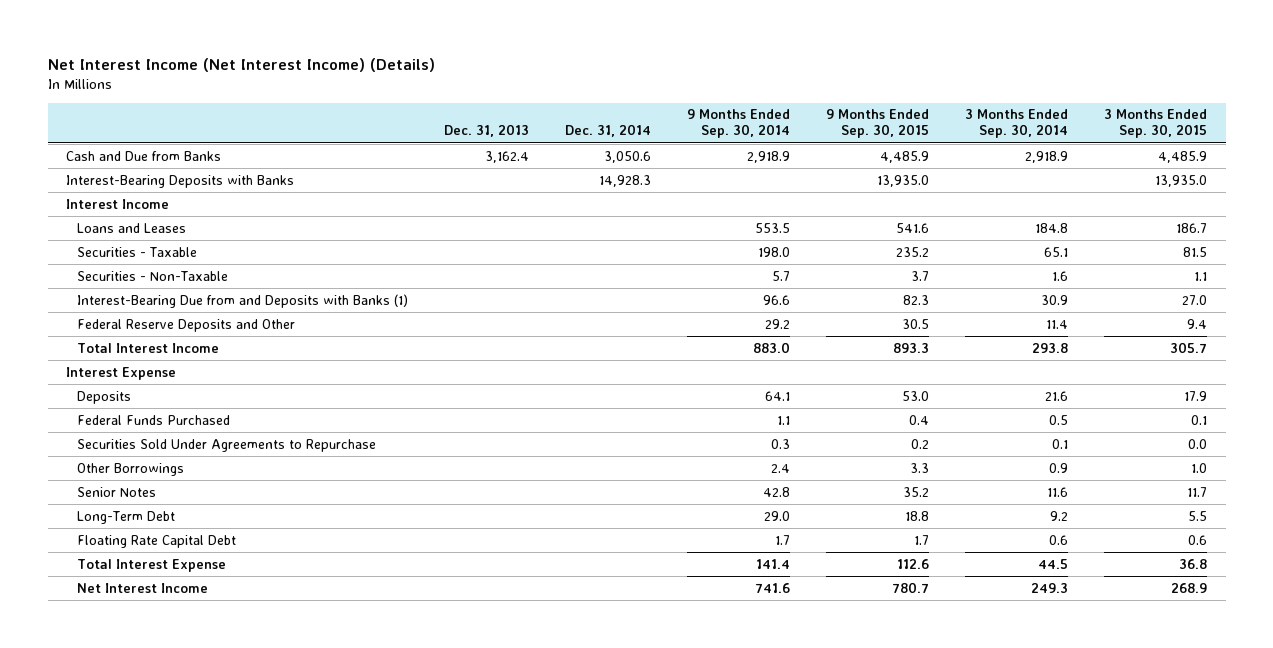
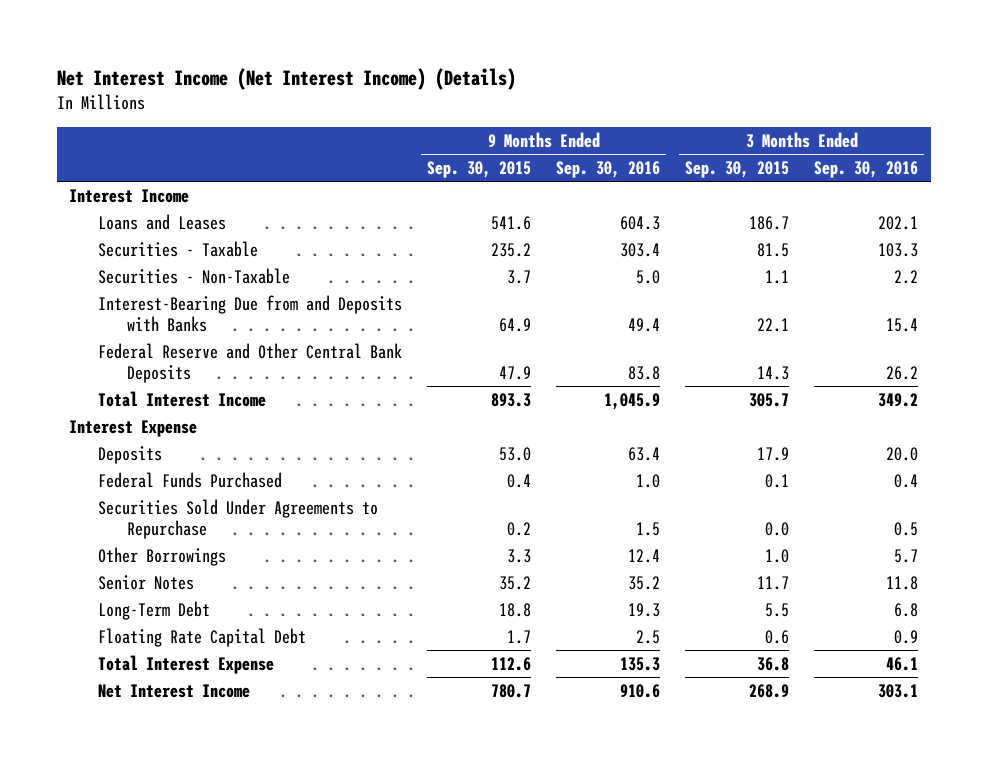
- | Dec. 31, 2013 | Dec. 31, 2014 | 9 Months Ended Sep. 30, 2014 | 9 Months Ended Sep. 30, 2015 | 3 Months Ended Sep. 30, 2014 | 3 Months Ended Sep. 30, 2015
+ | 9 Months Ended Sep. 30, 2015 | 9 Months Ended Sep. 30, 2016 | 3 Months Ended Sep. 30, 2015 | 3 Months Ended Sep. 30, 2016
- Cash and Due from Banks | 3,162.4 | 3,050.6 | 2,918.9 | 4,485.9 | 2,918.9 | 4,485.9
- Interest-Bearing Deposits with Banks | | 14,928.3 | | 13,935.0 | | 13,935.0
- Interest-Bearing Due from and Deposits with Banks (1) | | | 96.6 | 82.3 | 30.9 | 27.0
- Federal Reserve Deposits and Other | | | 29.2 | 30.5 | 11.4 | 9.4
+ Interest-Bearing Due from and Deposits with Banks | 64.9 | 49.4 | 22.1 | 15.4
+ Federal Reserve and Other Central Bank Deposits | 47.9 | 83.8 | 14.3 | 26.2

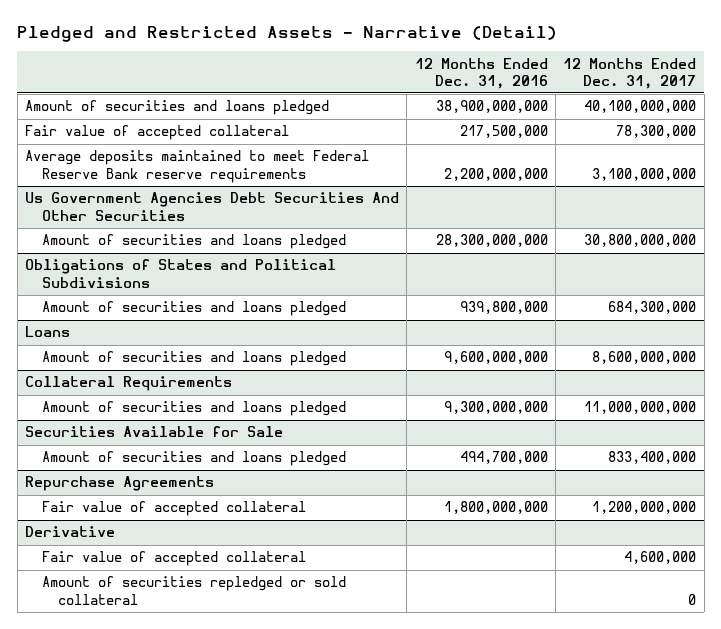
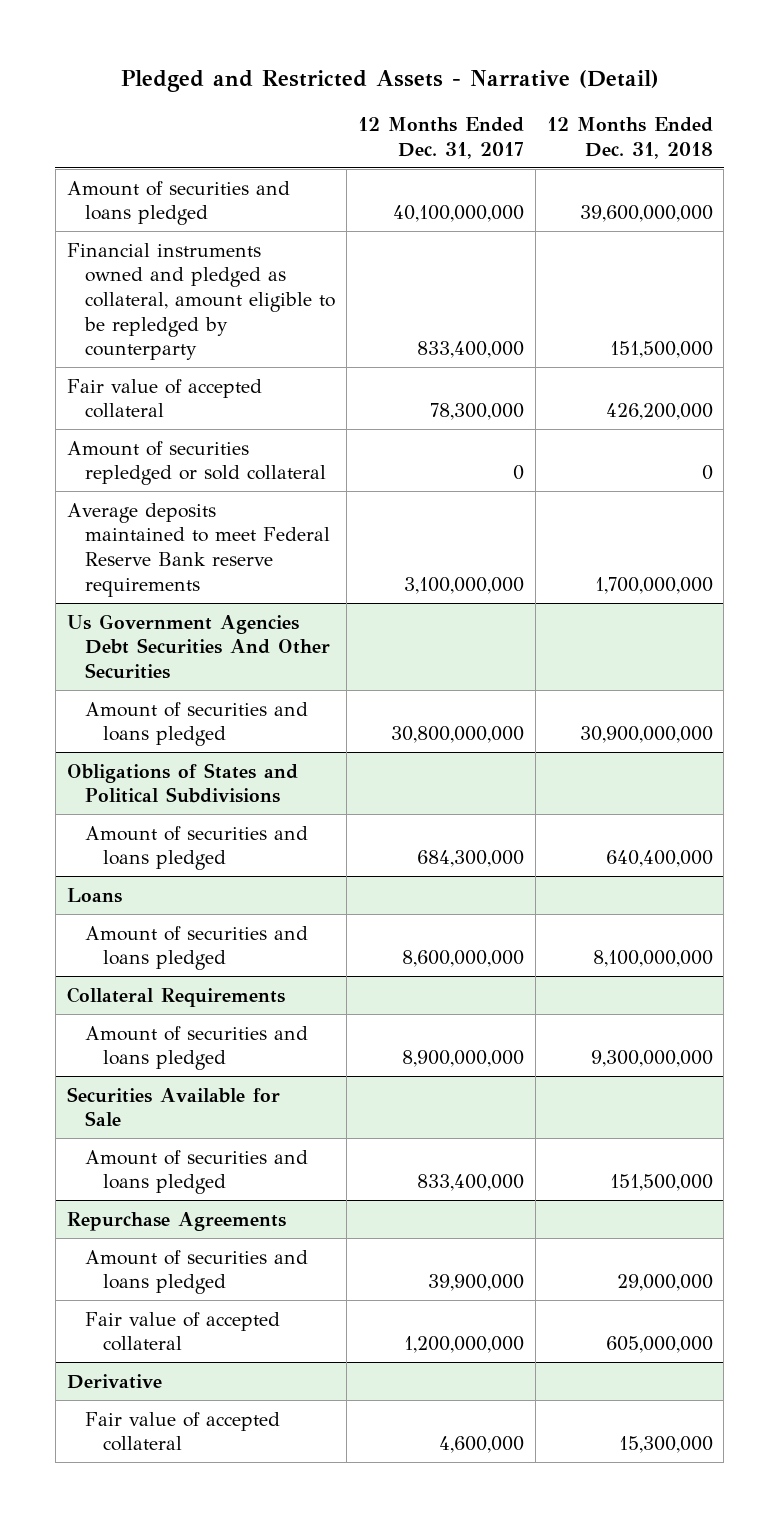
- | 12 Months Ended Dec. 31, 2016 | 12 Months Ended Dec. 31, 2017
+ | 12 Months Ended Dec. 31, 2017 | 12 Months Ended Dec. 31, 2018
+ Financial instruments owned and pledged as collateral, amount eligible to be repledged by counterparty | 833,400,000 | 151,500,000
+ Amount of securities repledged or sold collateral | 0 | 0
@ Collateral Requirements
- Amount of securities and loans pledged | 9,300,000,000 | 11,000,000,000
+ Amount of securities and loans pledged | 8,900,000,000 | 9,300,000,000
@ Repurchase Agreements
+ Amount of securities and loans pledged | 39,900,000 | 29,000,000
@ Derivative
- Amount of securities repledged or sold collateral | | 0

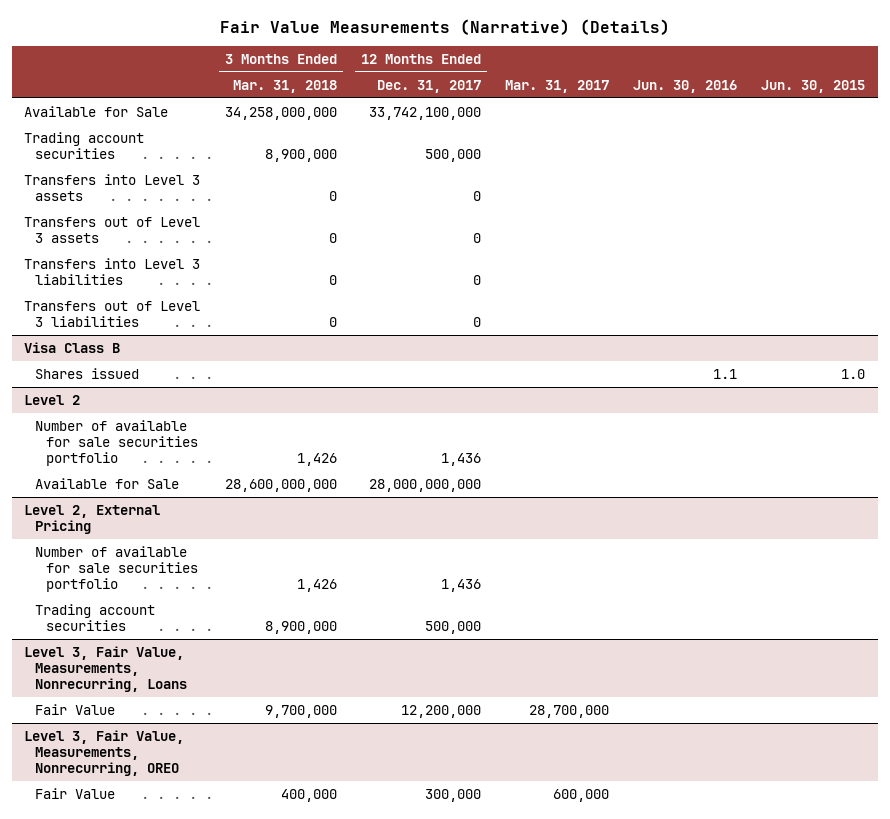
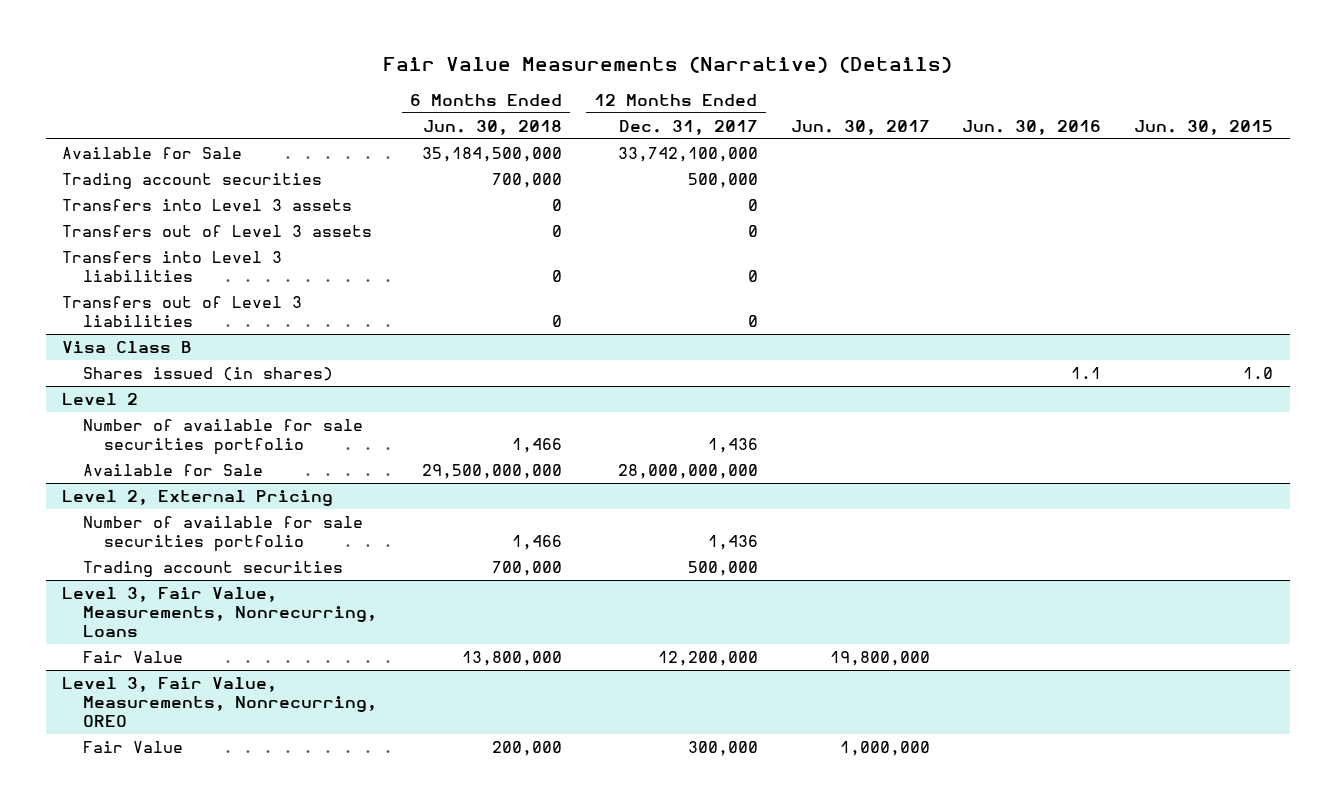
- | 3 Months Ended Mar. 31, 2018 | 12 Months Ended Dec. 31, 2017 | Mar. 31, 2017 | Jun. 30, 2016 | Jun. 30, 2015
+ | 6 Months Ended Jun. 30, 2018 | 12 Months Ended Dec. 31, 2017 | Jun. 30, 2017 | Jun. 30, 2016 | Jun. 30, 2015
@ Visa Class B
- Shares issued | | | | 1.1 | 1.0
+ Shares issued (in shares) | | | | 1.1 | 1.0

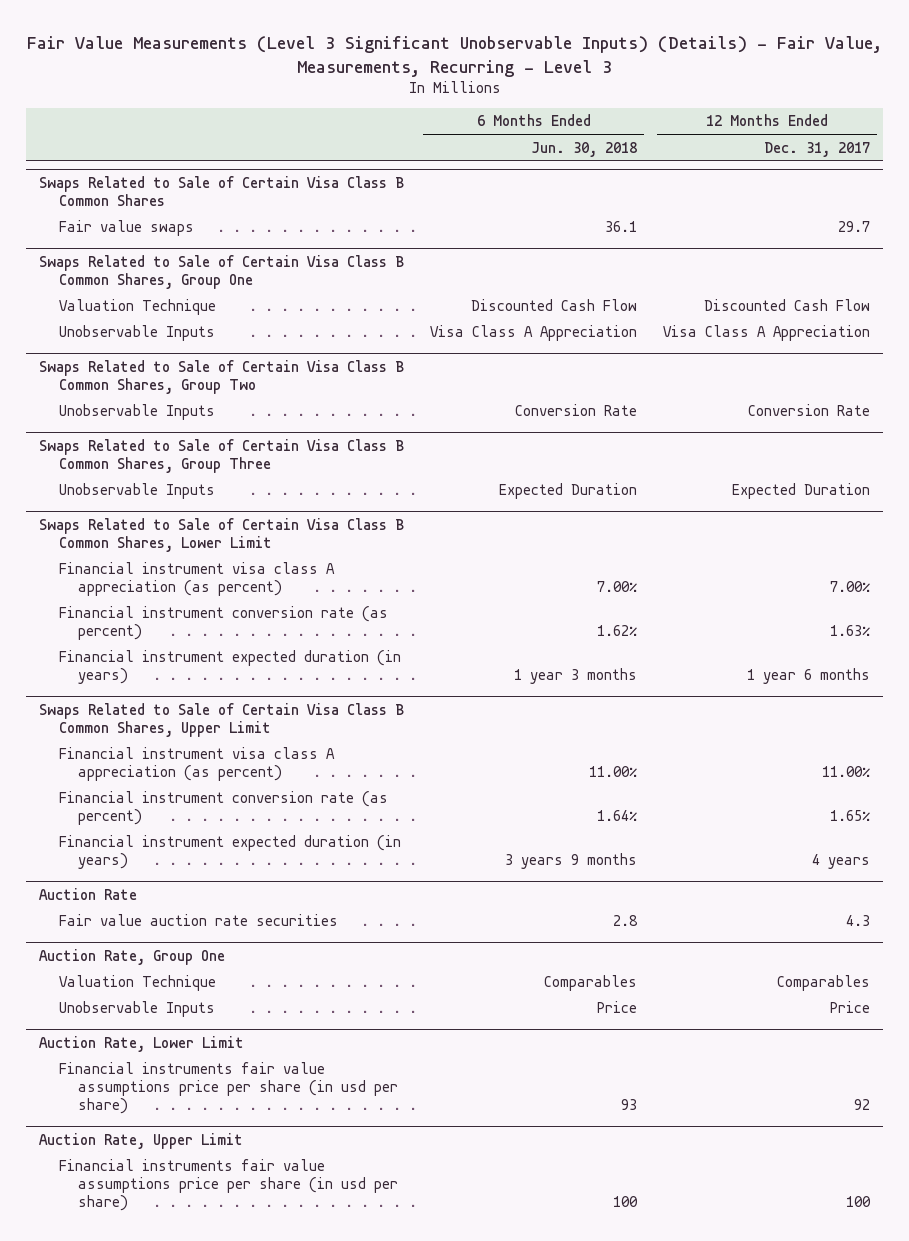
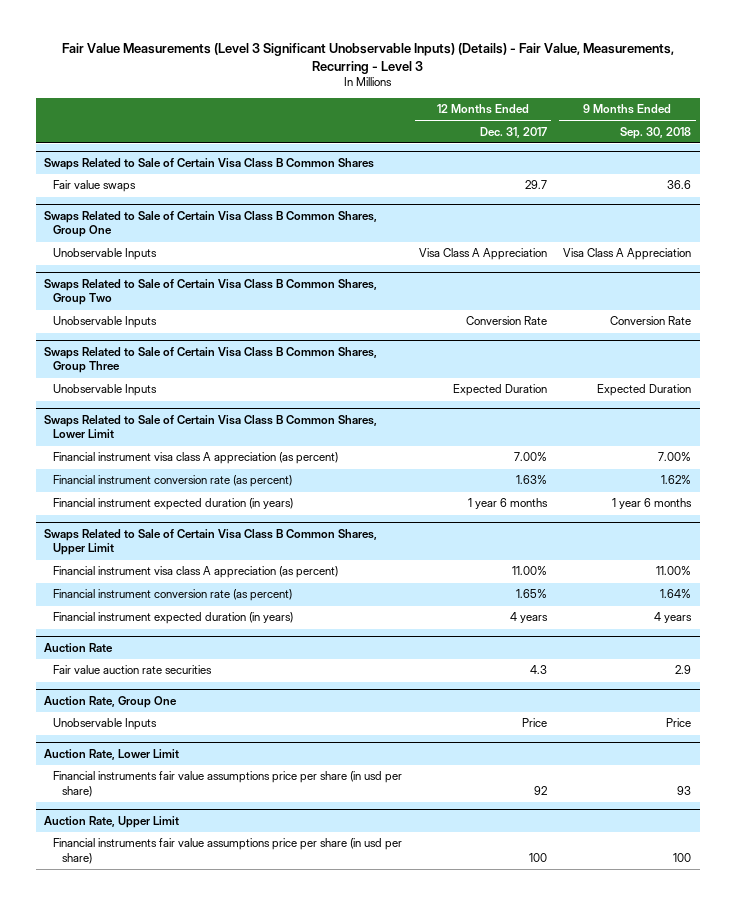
- | 6 Months Ended Jun. 30, 2018 | 12 Months Ended Dec. 31, 2017
+ | 12 Months Ended Dec. 31, 2017 | 9 Months Ended Sep. 30, 2018
@ Swaps Related to Sale of Certain Visa Class B Common Shares, Group One
- Valuation Technique | Discounted Cash Flow | Discounted Cash Flow
@ Auction Rate, Group One
- Valuation Technique | Comparables | Comparables

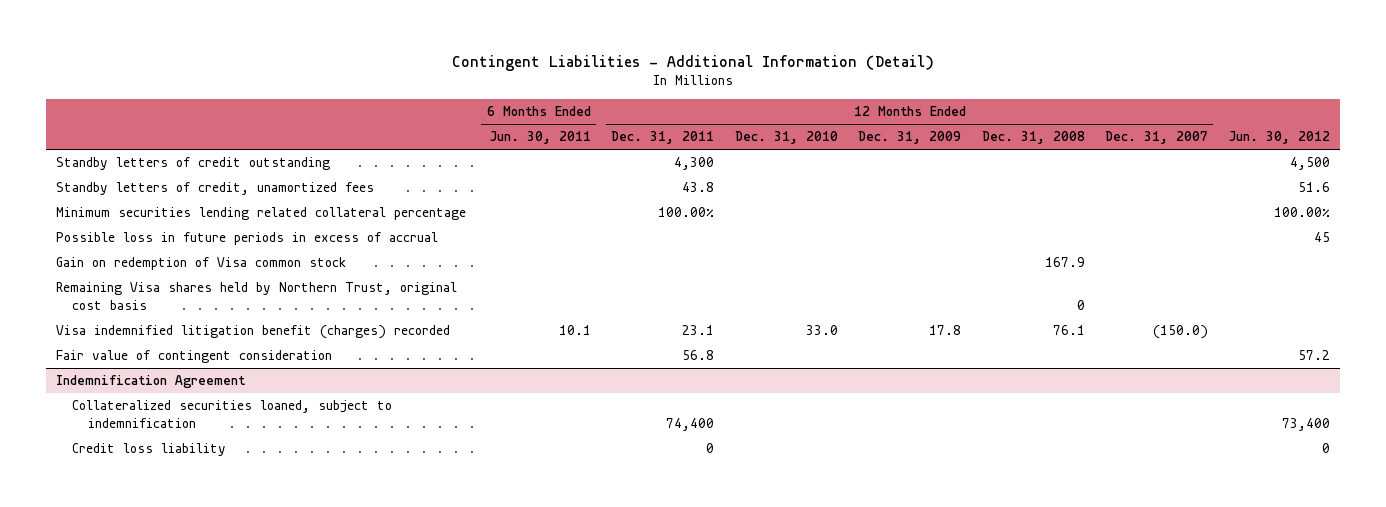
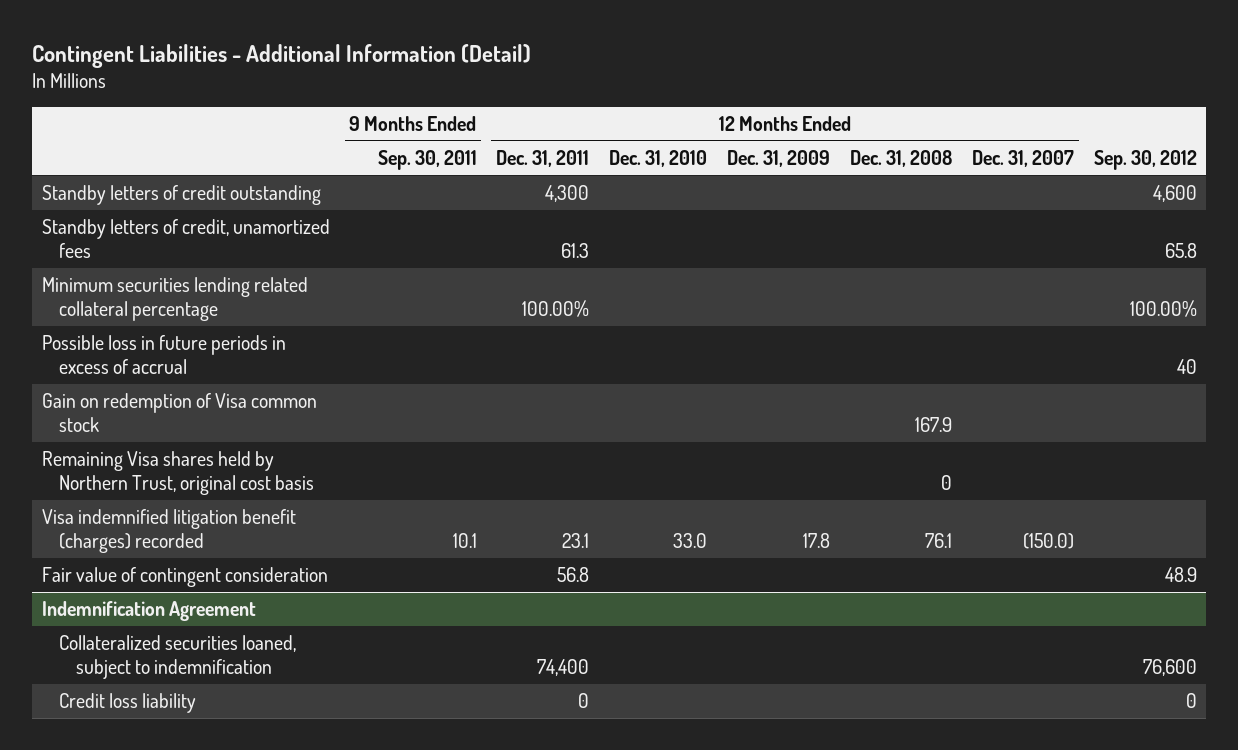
- | 6 Months Ended Jun. 30, 2011 | 12 Months Ended Dec. 31, 2011 | 12 Months Ended Dec. 31, 2010 | 12 Months Ended Dec. 31, 2009 | 12 Months Ended Dec. 31, 2008 | 12 Months Ended Dec. 31, 2007 | Jun. 30, 2012
+ | 9 Months Ended Sep. 30, 2011 | 12 Months Ended Dec. 31, 2011 | 12 Months Ended Dec. 31, 2010 | 12 Months Ended Dec. 31, 2009 | 12 Months Ended Dec. 31, 2008 | 12 Months Ended Dec. 31, 2007 | Sep. 30, 2012
- Standby letters of credit, unamortized fees | | 43.8 | | | | | 51.6
+ Standby letters of credit, unamortized fees | | 61.3 | | | | | 65.8

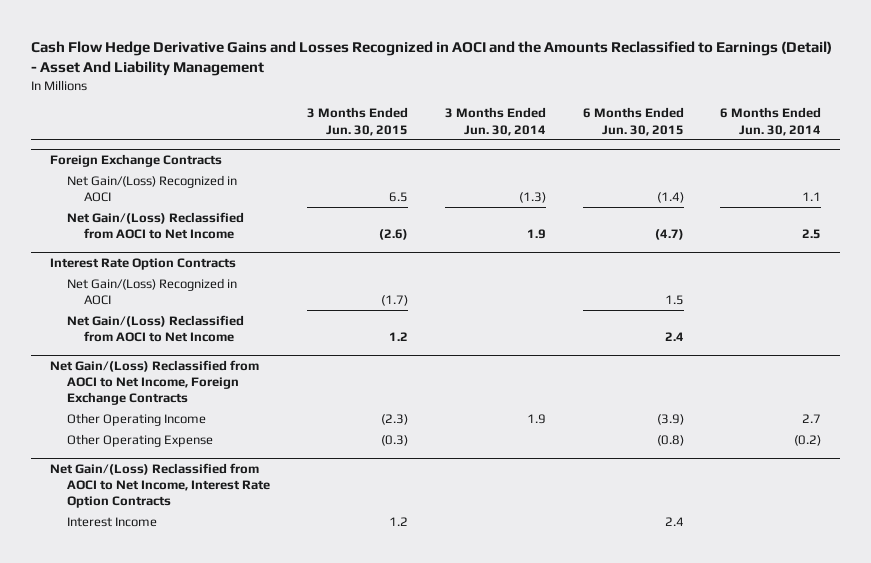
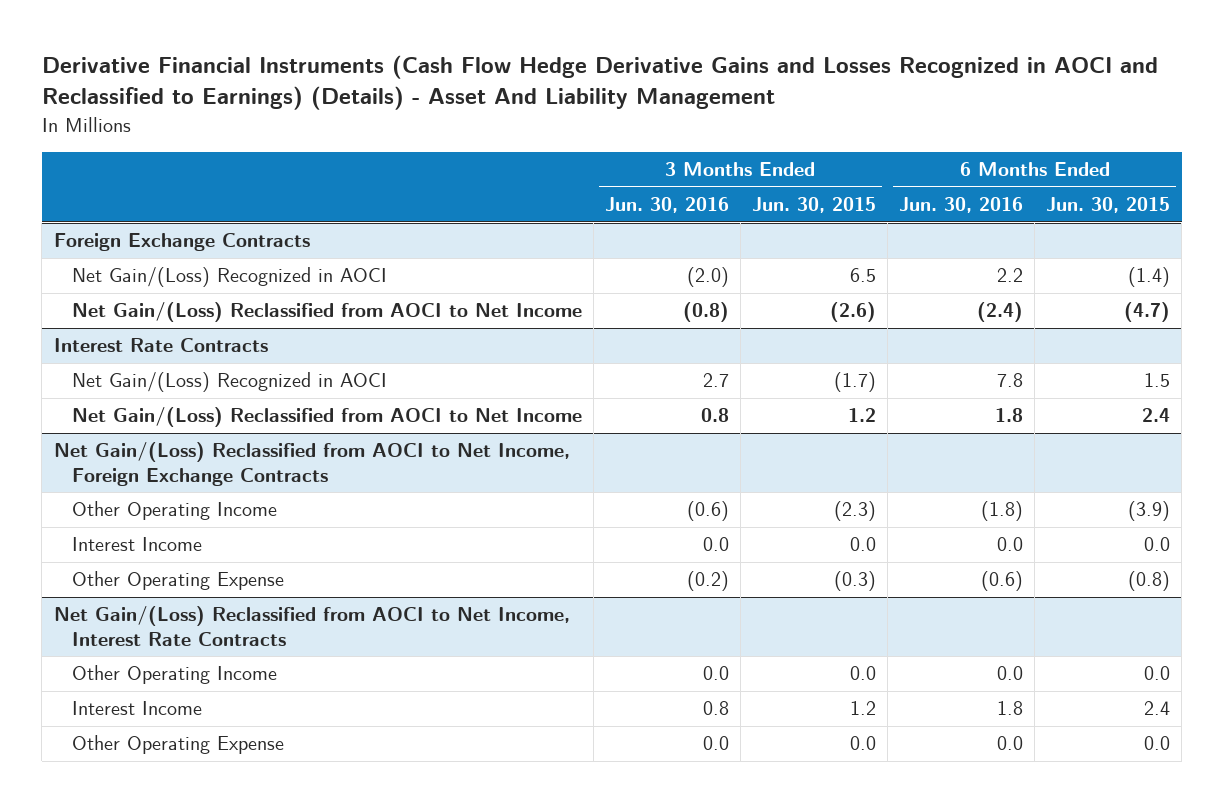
- Cash Flow Hedge Derivative Gains and Losses Recognized in AOCI and the Amounts Reclassified to Earnings (Detail) - Asset And Liability Management
+ Derivative Financial Instruments (Cash Flow Hedge Derivative Gains and Losses Recognized in AOCI and Reclassified to Earnings) (Details) - Asset And Liability Management
- | 3 Months Ended Jun. 30, 2015 | 3 Months Ended Jun. 30, 2014 | 6 Months Ended Jun. 30, 2015 | 6 Months Ended Jun. 30, 2014
+ | 3 Months Ended Jun. 30, 2016 | 3 Months Ended Jun. 30, 2015 | 6 Months Ended Jun. 30, 2016 | 6 Months Ended Jun. 30, 2015
- Interest Rate Option Contracts
+ Interest Rate Contracts
@ Net Gain/(Loss) Reclassified from AOCI to Net Income, Foreign Exchange Contracts
+ Interest Income | 0.0 | 0.0 | 0.0 | 0.0
- Net Gain/(Loss) Reclassified from AOCI to Net Income, Interest Rate Option Contracts
+ Net Gain/(Loss) Reclassified from AOCI to Net Income, Interest Rate Contracts
+ Other Operating Income | 0.0 | 0.0 | 0.0 | 0.0
+ Other Operating Expense | 0.0 | 0.0 | 0.0 | 0.0

